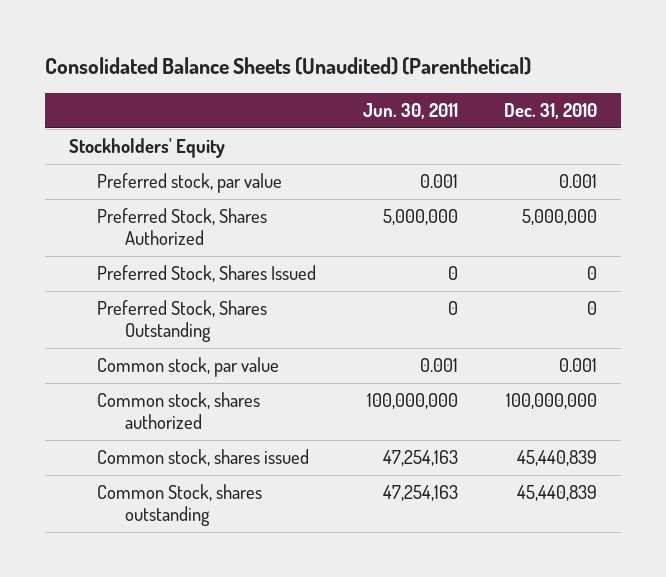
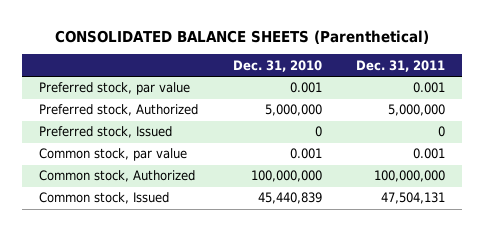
- Consolidated Balance Sheets (Unaudited) (Parenthetical)
+ CONSOLIDATED BALANCE SHEETS (Parenthetical)
- | Jun. 30, 2011 | Dec. 31, 2010
+ | Dec. 31, 2010 | Dec. 31, 2011
- Stockholders' Equity
- Preferred Stock, Shares Authorized | 5,000,000 | 5,000,000
- Preferred Stock, Shares Issued | 0 | 0
- Preferred Stock, Shares Outstanding | 0 | 0
+ Preferred stock, Authorized | 5,000,000 | 5,000,000
+ Preferred stock, Issued | 0 | 0
- Common stock, shares authorized | 100,000,000 | 100,000,000
- Common stock, shares issued | 47,254,163 | 45,440,839
- Common Stock, shares outstanding | 47,254,163 | 45,440,839
+ Common stock, Authorized | 100,000,000 | 100,000,000
+ Common stock, Issued | 45,440,839 | 47,504,131

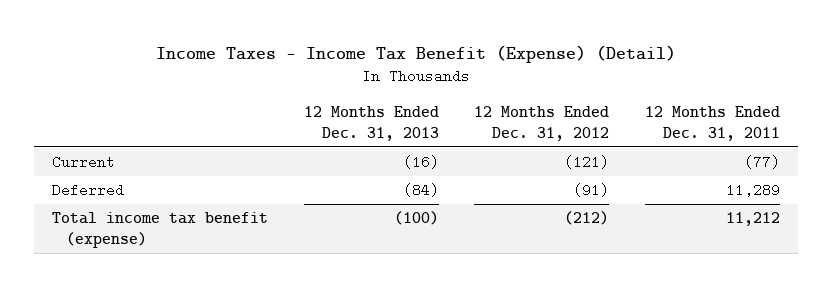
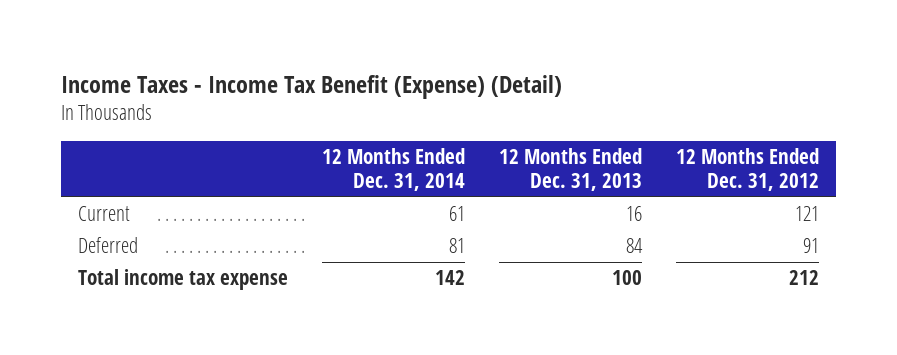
- | 12 Months Ended Dec. 31, 2013 | 12 Months Ended Dec. 31, 2012 | 12 Months Ended Dec. 31, 2011
+ | 12 Months Ended Dec. 31, 2014 | 12 Months Ended Dec. 31, 2013 | 12 Months Ended Dec. 31, 2012
- Current | (16) | (121) | (77)
- Deferred | (84) | (91) | 11,289
- Total income tax benefit (expense) | (100) | (212) | 11,212
+ Current | 61 | 16 | 121
+ Deferred | 81 | 84 | 91
+ Total income tax expense | 142 | 100 | 212

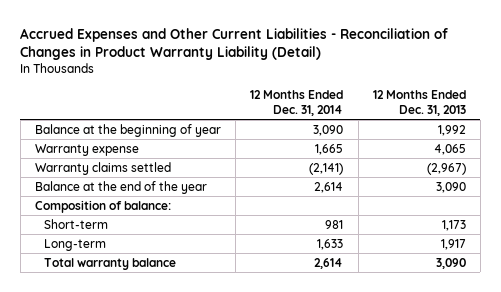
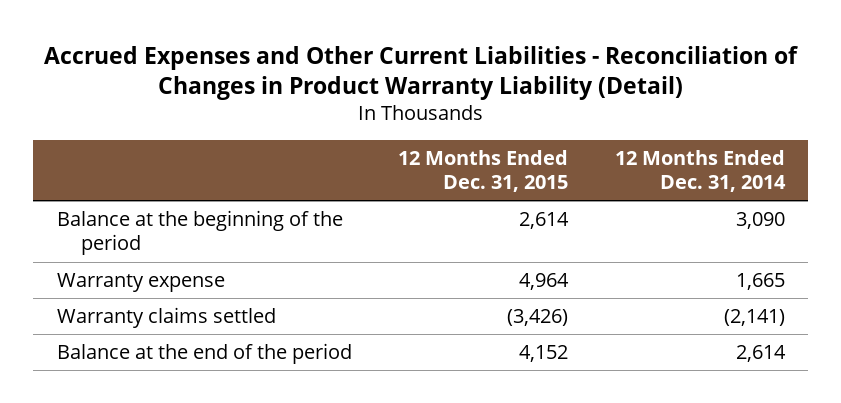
- | 12 Months Ended Dec. 31, 2014 | 12 Months Ended Dec. 31, 2013
+ | 12 Months Ended Dec. 31, 2015 | 12 Months Ended Dec. 31, 2014
- Balance at the beginning of year | 3,090 | 1,992
+ Balance at the beginning of the period | 2,614 | 3,090
- Balance at the end of the year | 2,614 | 3,090
- Composition of balance:
- Short-term | 981 | 1,173
- Long-term | 1,633 | 1,917
- Total warranty balance | 2,614 | 3,090
+ Balance at the end of the period | 4,152 | 2,614

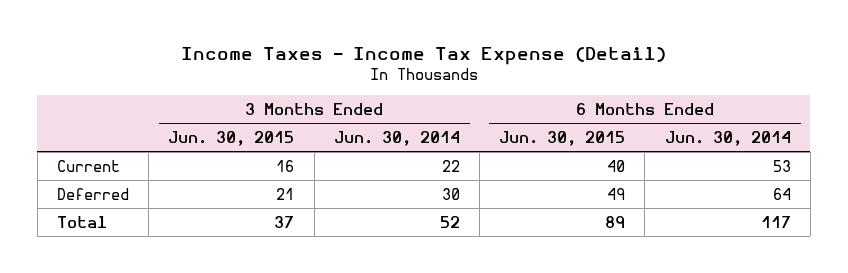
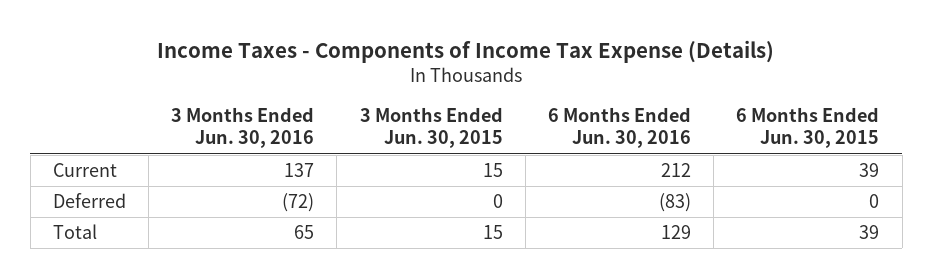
- Income Taxes - Income Tax Expense (Detail)
+ Income Taxes - Components of Income Tax Expense (Details)
- | 3 Months Ended Jun. 30, 2015 | 3 Months Ended Jun. 30, 2014 | 6 Months Ended Jun. 30, 2015 | 6 Months Ended Jun. 30, 2014
+ | 3 Months Ended Jun. 30, 2016 | 3 Months Ended Jun. 30, 2015 | 6 Months Ended Jun. 30, 2016 | 6 Months Ended Jun. 30, 2015
- Current | 16 | 22 | 40 | 53
- Deferred | 21 | 30 | 49 | 64
- Total | 37 | 52 | 89 | 117
+ Current | 137 | 15 | 212 | 39
+ Deferred | (72) | 0 | (83) | 0
+ Total | 65 | 15 | 129 | 39

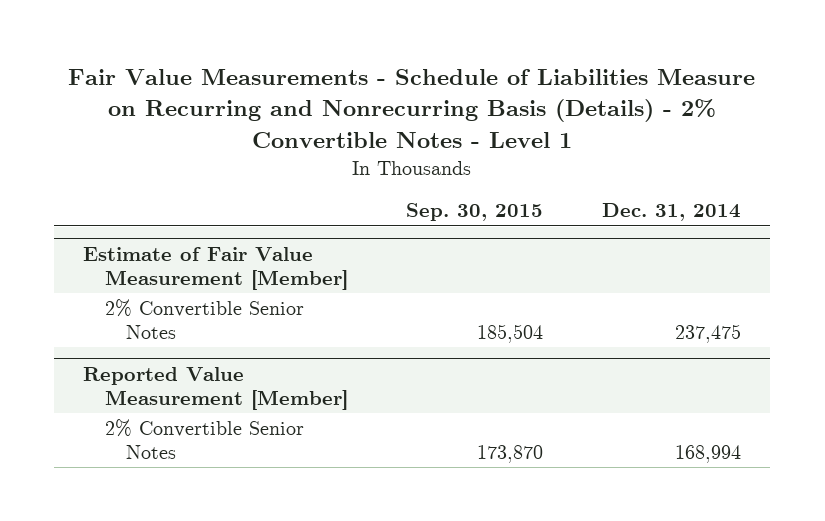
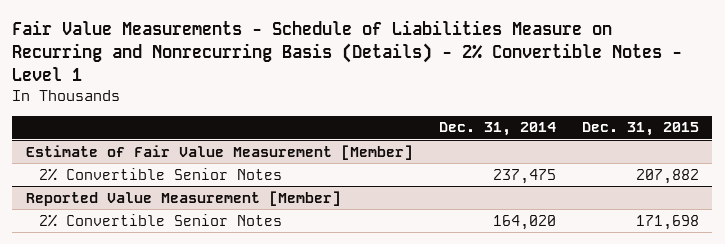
- | Sep. 30, 2015 | Dec. 31, 2014
+ | Dec. 31, 2014 | Dec. 31, 2015
@ Reported Value Measurement [Member]
- 2% Convertible Senior Notes | 173,870 | 168,994
+ 2% Convertible Senior Notes | 164,020 | 171,698

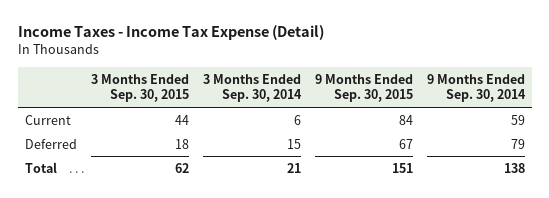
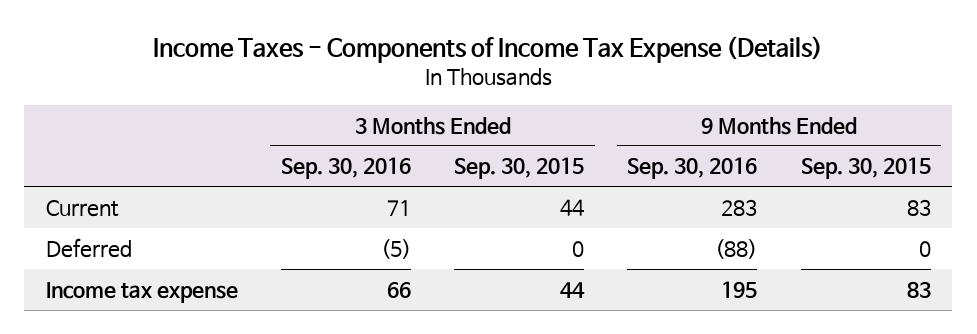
- Income Taxes - Income Tax Expense (Detail)
+ Income Taxes - Components of Income Tax Expense (Details)
- | 3 Months Ended Sep. 30, 2015 | 3 Months Ended Sep. 30, 2014 | 9 Months Ended Sep. 30, 2015 | 9 Months Ended Sep. 30, 2014
+ | 3 Months Ended Sep. 30, 2016 | 3 Months Ended Sep. 30, 2015 | 9 Months Ended Sep. 30, 2016 | 9 Months Ended Sep. 30, 2015
- Current | 44 | 6 | 84 | 59
- Deferred | 18 | 15 | 67 | 79
- Total | 62 | 21 | 151 | 138
+ Current | 71 | 44 | 283 | 83
+ Deferred | (5) | 0 | (88) | 0
+ Income tax expense | 66 | 44 | 195 | 83

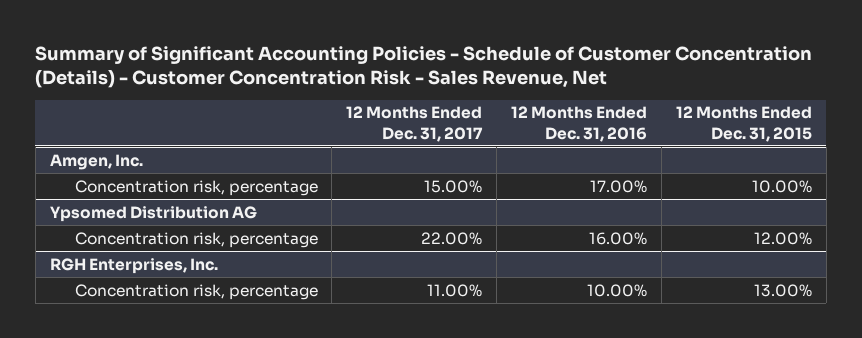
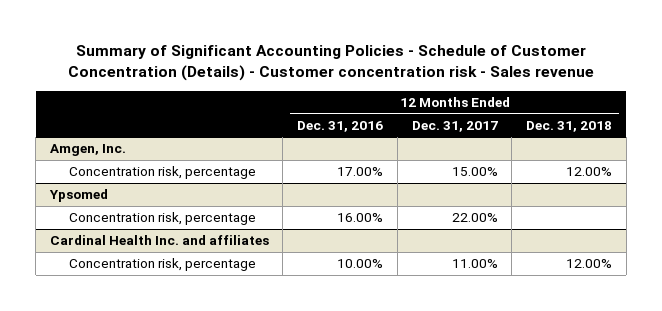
- Summary of Significant Accounting Policies - Schedule of Customer Concentration (Details) - Customer Concentration Risk - Sales Revenue, Net
+ Summary of Significant Accounting Policies - Schedule of Customer Concentration (Details) - Customer concentration risk - Sales revenue
- | 12 Months Ended Dec. 31, 2017 | 12 Months Ended Dec. 31, 2016 | 12 Months Ended Dec. 31, 2015
+ | 12 Months Ended Dec. 31, 2016 | 12 Months Ended Dec. 31, 2017 | 12 Months Ended Dec. 31, 2018
- Ypsomed Distribution AG
+ Ypsomed
- RGH Enterprises, Inc.
+ Cardinal Health Inc. and affiliates

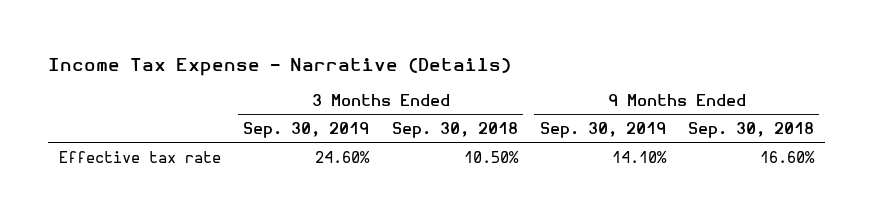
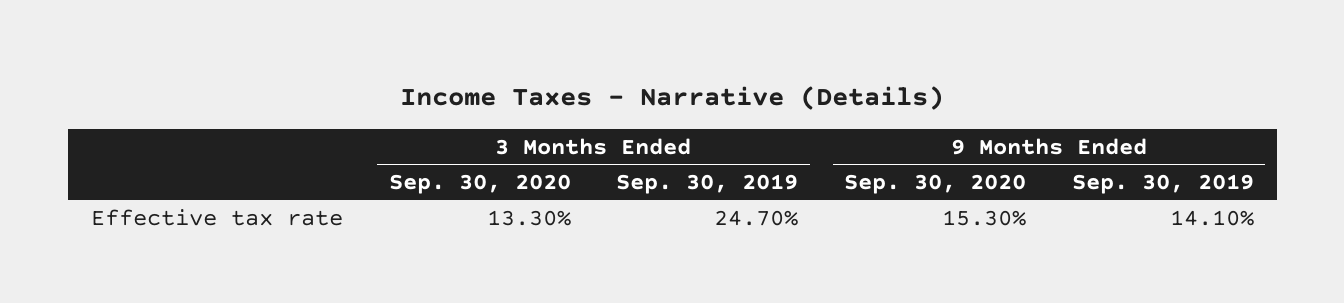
- Income Tax Expense - Narrative (Details)
+ Income Taxes - Narrative (Details)
- | 3 Months Ended Sep. 30, 2019 | 3 Months Ended Sep. 30, 2018 | 9 Months Ended Sep. 30, 2019 | 9 Months Ended Sep. 30, 2018
+ | 3 Months Ended Sep. 30, 2020 | 3 Months Ended Sep. 30, 2019 | 9 Months Ended Sep. 30, 2020 | 9 Months Ended Sep. 30, 2019
- Effective tax rate | 24.60% | 10.50% | 14.10% | 16.60%
+ Effective tax rate | 13.30% | 24.70% | 15.30% | 14.10%

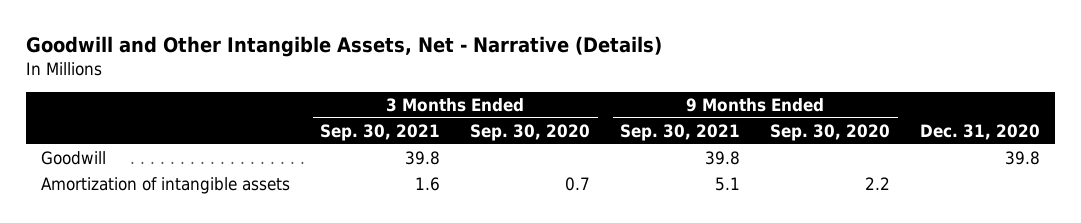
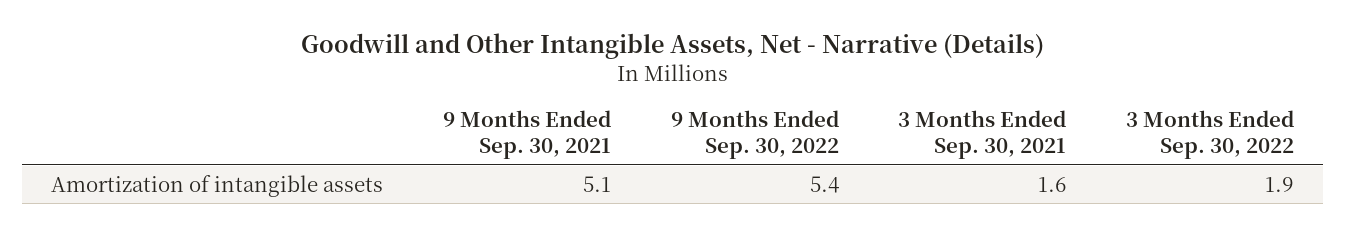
- | 3 Months Ended Sep. 30, 2021 | 3 Months Ended Sep. 30, 2020 | 9 Months Ended Sep. 30, 2021 | 9 Months Ended Sep. 30, 2020 | Dec. 31, 2020
+ | 9 Months Ended Sep. 30, 2021 | 9 Months Ended Sep. 30, 2022 | 3 Months Ended Sep. 30, 2021 | 3 Months Ended Sep. 30, 2022
- Goodwill | 39.8 | | 39.8 | | 39.8

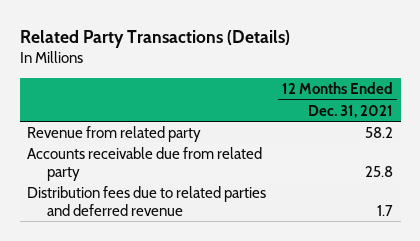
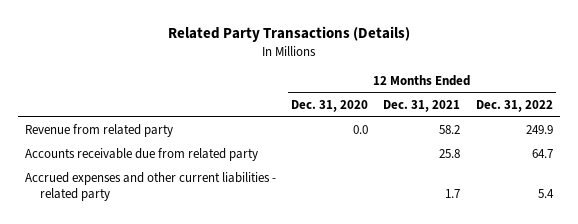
- | 12 Months Ended Dec. 31, 2021
+ | 12 Months Ended Dec. 31, 2020 | 12 Months Ended Dec. 31, 2021 | 12 Months Ended Dec. 31, 2022
- Distribution fees due to related parties and deferred revenue | 1.7
+ Accrued expenses and other current liabilities - related party | | 1.7 | 5.4

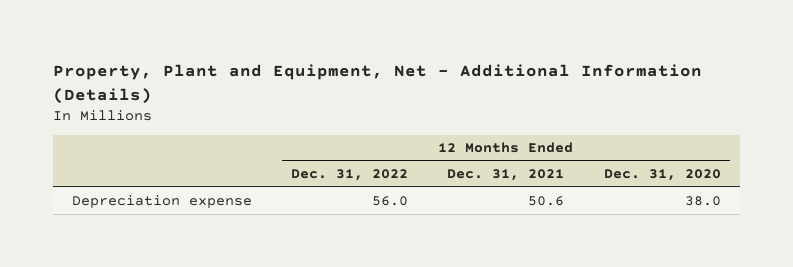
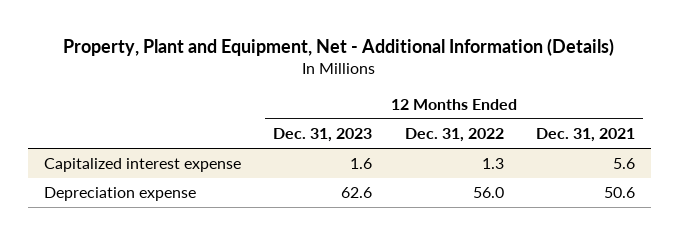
- | 12 Months Ended Dec. 31, 2022 | 12 Months Ended Dec. 31, 2021 | 12 Months Ended Dec. 31, 2020
+ | 12 Months Ended Dec. 31, 2023 | 12 Months Ended Dec. 31, 2022 | 12 Months Ended Dec. 31, 2021
+ Capitalized interest expense | 1.6 | 1.3 | 5.6

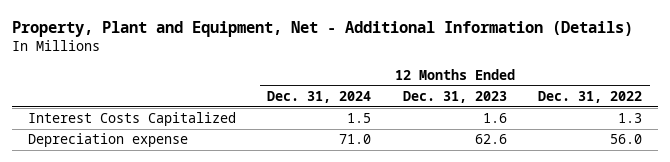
- | 12 Months Ended Dec. 31, 2023 | 12 Months Ended Dec. 31, 2022 | 12 Months Ended Dec. 31, 2021
+ | 12 Months Ended Dec. 31, 2024 | 12 Months Ended Dec. 31, 2023 | 12 Months Ended Dec. 31, 2022
- Capitalized interest expense | 1.6 | 1.3 | 5.6
+ Interest Costs Capitalized | 1.5 | 1.6 | 1.3

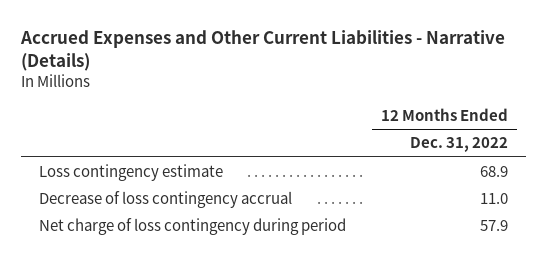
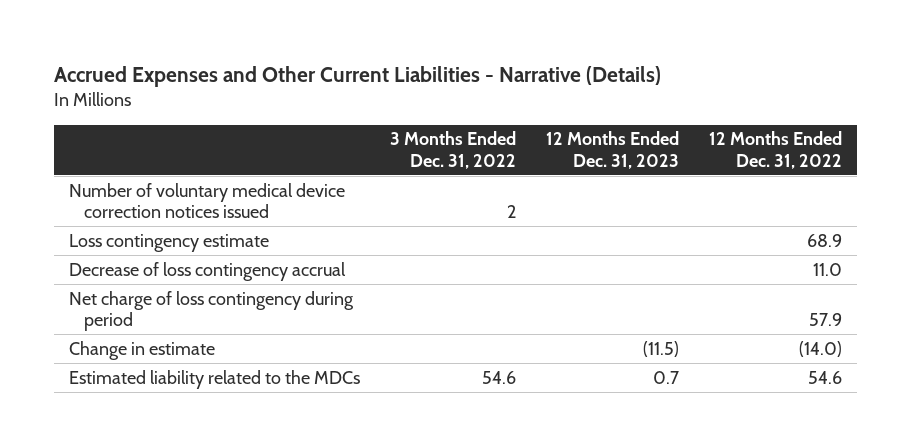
- | 12 Months Ended Dec. 31, 2022
+ | 3 Months Ended Dec. 31, 2022 | 12 Months Ended Dec. 31, 2023 | 12 Months Ended Dec. 31, 2022
+ Number of voluntary medical device correction notices issued | 2 | |
+ Change in estimate | | (11.5) | (14.0)
+ Estimated liability related to the MDCs | 54.6 | 0.7 | 54.6

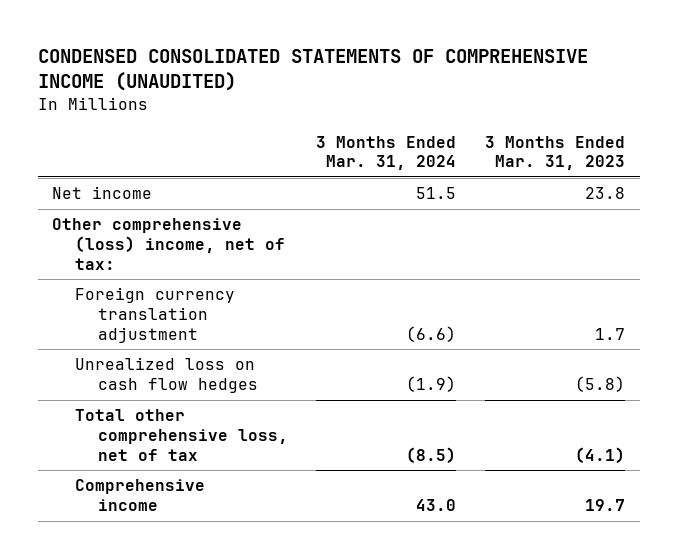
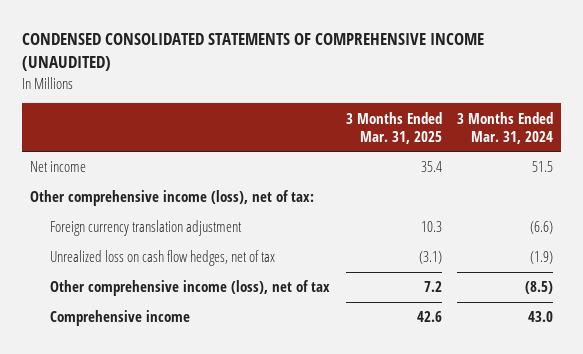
- | 3 Months Ended Mar. 31, 2024 | 3 Months Ended Mar. 31, 2023
+ | 3 Months Ended Mar. 31, 2025 | 3 Months Ended Mar. 31, 2024
- Other comprehensive (loss) income, net of tax:
+ Other comprehensive income (loss), net of tax:
- Unrealized loss on cash flow hedges | (1.9) | (5.8)
- Total other comprehensive loss, net of tax | (8.5) | (4.1)
+ Unrealized loss on cash flow hedges, net of tax | (3.1) | (1.9)
+ Other comprehensive income (loss), net of tax | 7.2 | (8.5)

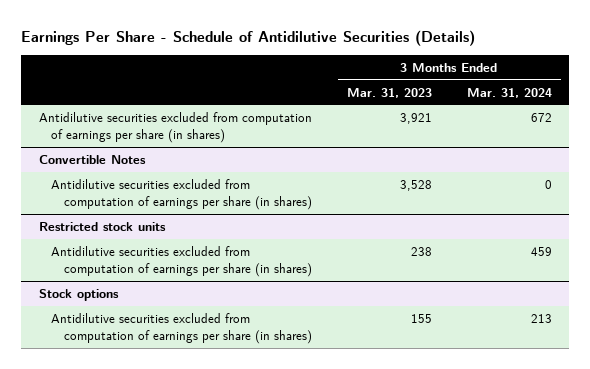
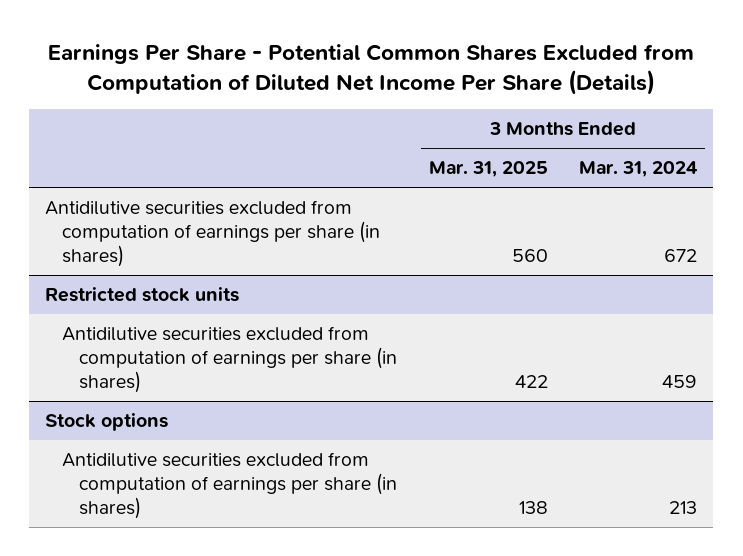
- Earnings Per Share - Schedule of Antidilutive Securities (Details)
+ Earnings Per Share - Potential Common Shares Excluded from Computation of Diluted Net Income Per Share (Details)
- | 3 Months Ended Mar. 31, 2023 | 3 Months Ended Mar. 31, 2024
+ | 3 Months Ended Mar. 31, 2025 | 3 Months Ended Mar. 31, 2024
- Convertible Notes
- Antidilutive securities excluded from computation of earnings per share (in shares) | 3,528 | 0

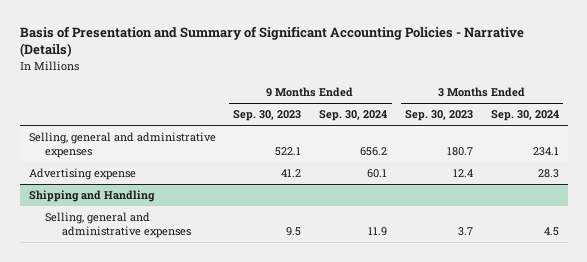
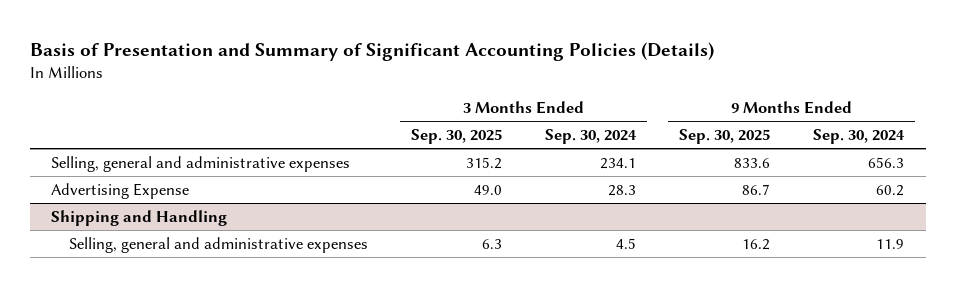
- Basis of Presentation and Summary of Significant Accounting Policies - Narrative (Details)
+ Basis of Presentation and Summary of Significant Accounting Policies (Details)
- | 9 Months Ended Sep. 30, 2023 | 9 Months Ended Sep. 30, 2024 | 3 Months Ended Sep. 30, 2023 | 3 Months Ended Sep. 30, 2024
+ | 3 Months Ended Sep. 30, 2025 | 3 Months Ended Sep. 30, 2024 | 9 Months Ended Sep. 30, 2025 | 9 Months Ended Sep. 30, 2024
- Selling, general and administrative expenses | 522.1 | 656.2 | 180.7 | 234.1
- Advertising expense | 41.2 | 60.1 | 12.4 | 28.3
+ Selling, general and administrative expenses | 315.2 | 234.1 | 833.6 | 656.3
+ Advertising Expense | 49.0 | 28.3 | 86.7 | 60.2

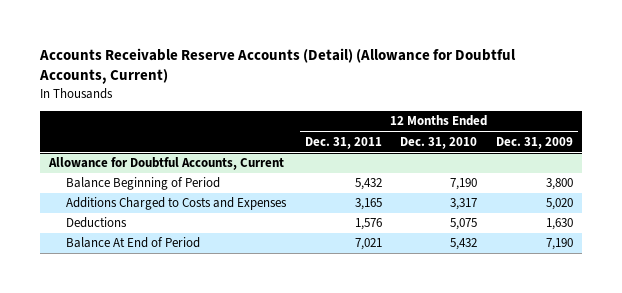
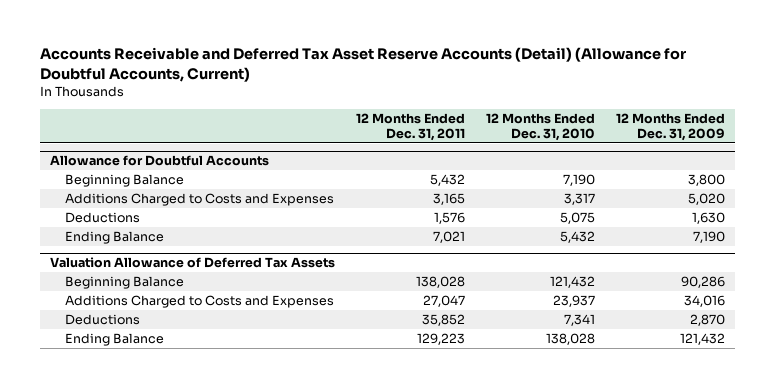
- Accounts Receivable Reserve Accounts (Detail) (Allowance for Doubtful Accounts, Current)
+ Accounts Receivable and Deferred Tax Asset Reserve Accounts (Detail) (Allowance for Doubtful Accounts, Current)
- Allowance for Doubtful Accounts, Current
- Balance Beginning of Period | 5,432 | 7,190 | 3,800
+ Allowance for Doubtful Accounts
+ Beginning Balance | 5,432 | 7,190 | 3,800
- Balance At End of Period | 7,021 | 5,432 | 7,190
+ Ending Balance | 7,021 | 5,432 | 7,190
+ Valuation Allowance of Deferred Tax Assets
+ Beginning Balance | 138,028 | 121,432 | 90,286
+ Additions Charged to Costs and Expenses | 27,047 | 23,937 | 34,016
+ Deductions | 35,852 | 7,341 | 2,870
+ Ending Balance | 129,223 | 138,028 | 121,432

